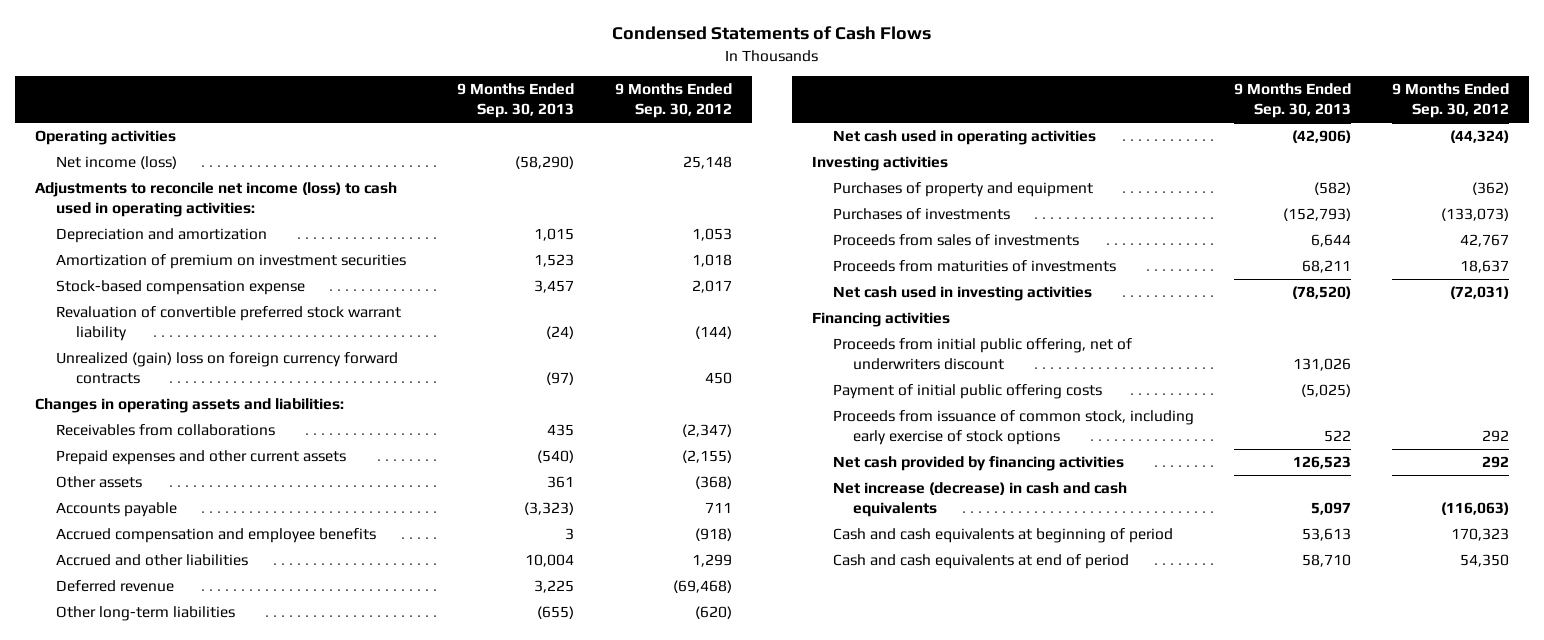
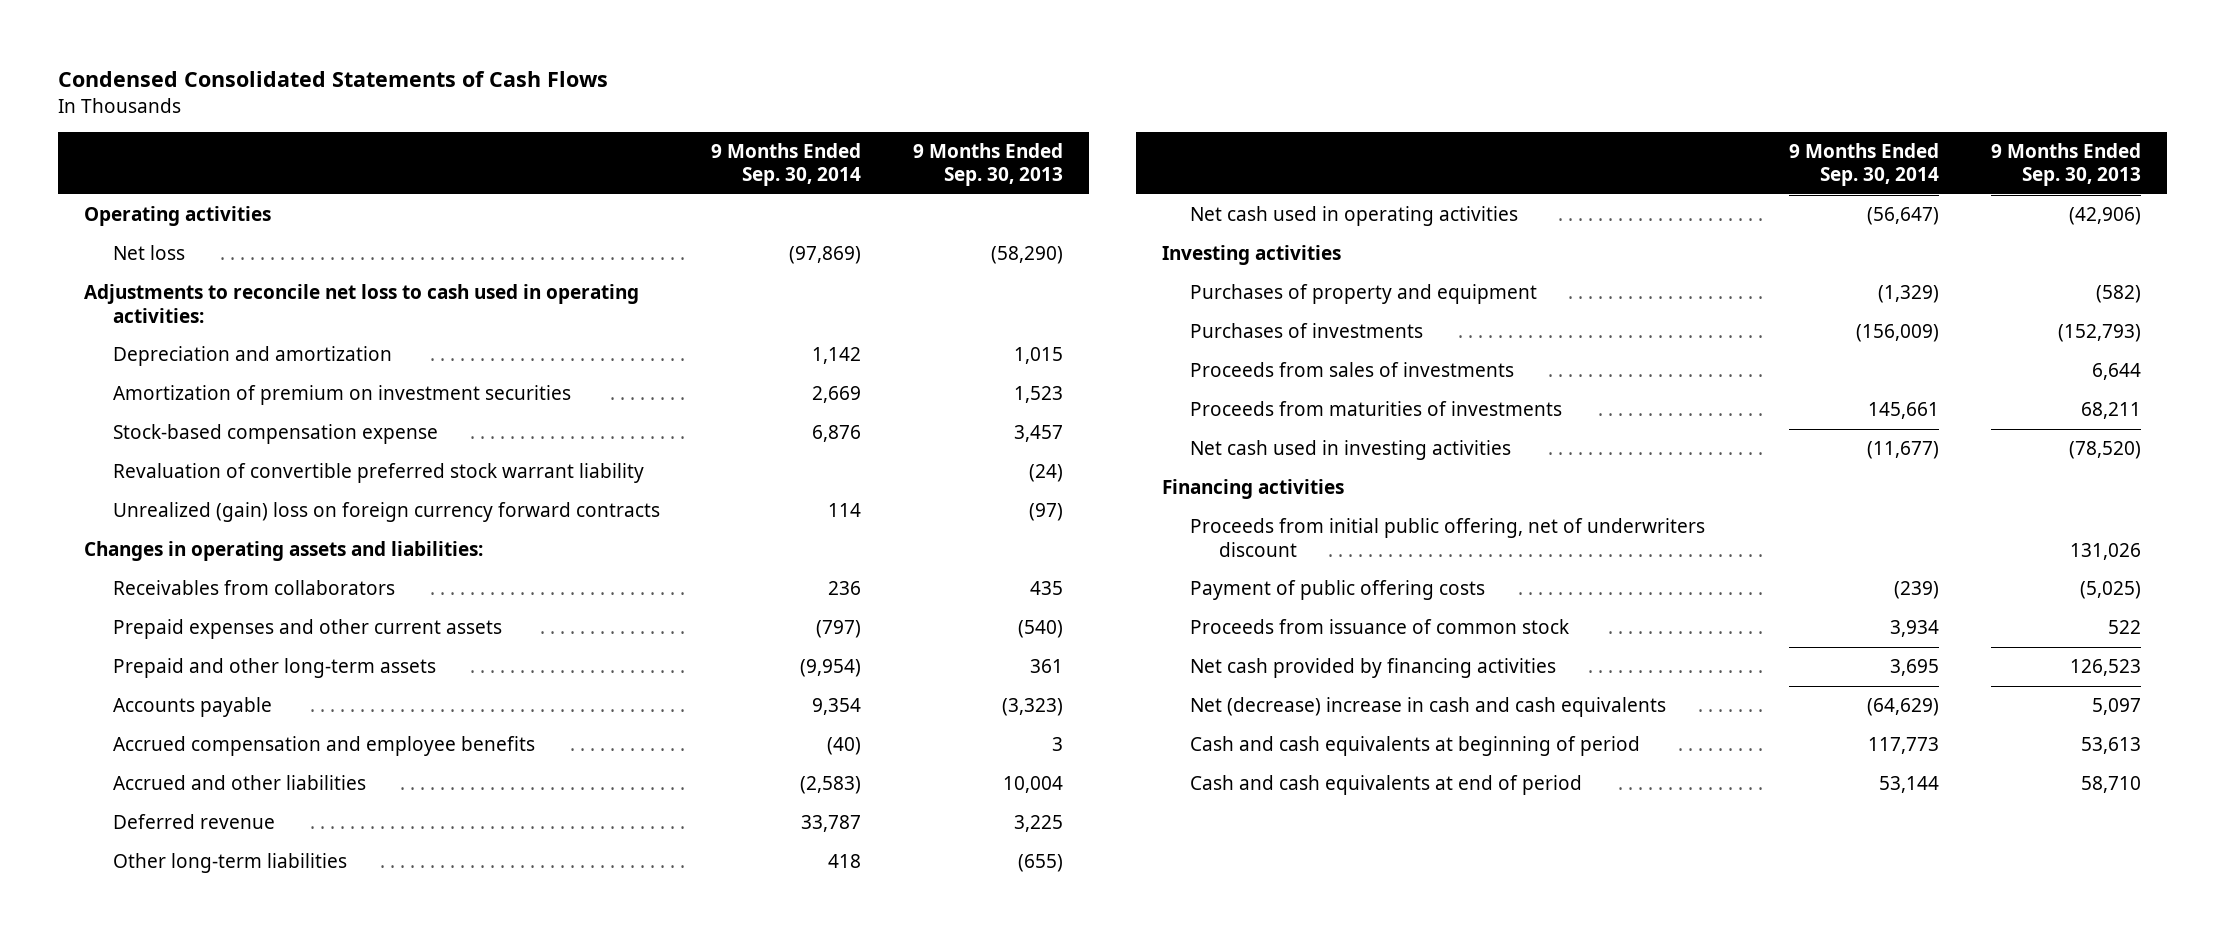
- Condensed Statements of Cash Flows
+ Condensed Consolidated Statements of Cash Flows
- | 9 Months Ended Sep. 30, 2013 | 9 Months Ended Sep. 30, 2012
+ | 9 Months Ended Sep. 30, 2014 | 9 Months Ended Sep. 30, 2013
- Net income (loss) | (58,290) | 25,148
- Adjustments to reconcile net income (loss) to cash used in operating activities:
+ Net loss | (97,869) | (58,290)
+ Adjustments to reconcile net loss to cash used in operating activities:
- Receivables from collaborations | 435 | (2,347)
+ Receivables from collaborators | 236 | 435
- Other assets | 361 | (368)
+ Prepaid and other long-term assets | (9,954) | 361
- Payment of initial public offering costs | (5,025) |
- Proceeds from issuance of common stock, including early exercise of stock options | 522 | 292
+ Payment of public offering costs | (239) | (5,025)
+ Proceeds from issuance of common stock | 3,934 | 522
- Net increase (decrease) in cash and cash equivalents | 5,097 | (116,063)
+ Net (decrease) increase in cash and cash equivalents | (64,629) | 5,097

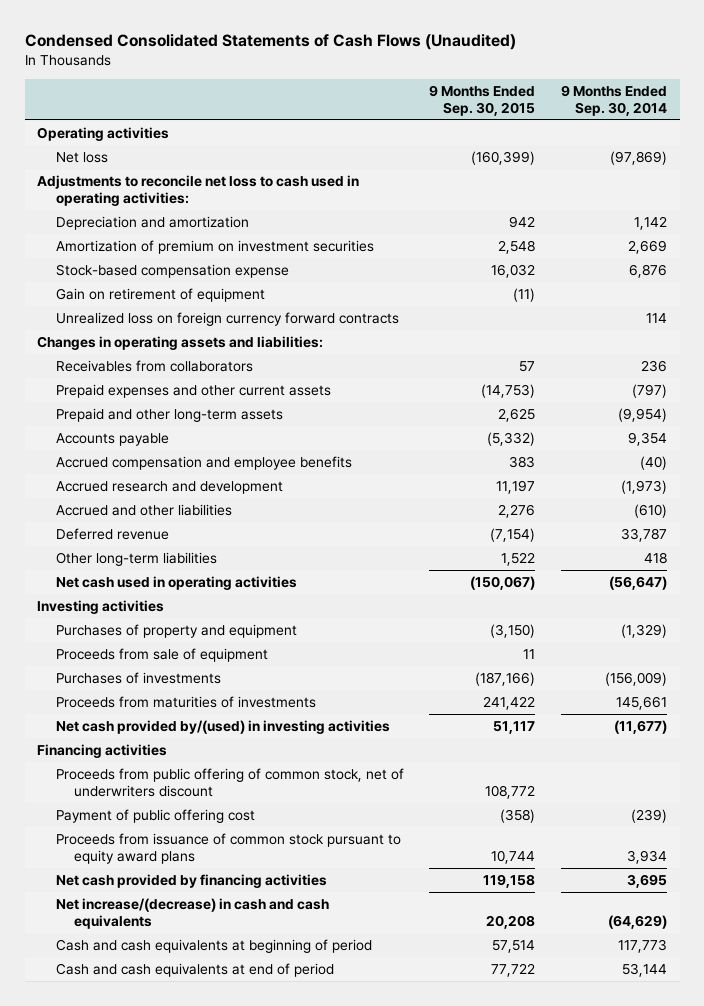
- Condensed Consolidated Statements of Cash Flows
+ Condensed Consolidated Statements of Cash Flows (Unaudited)
- | 9 Months Ended Sep. 30, 2014 | 9 Months Ended Sep. 30, 2013
+ | 9 Months Ended Sep. 30, 2015 | 9 Months Ended Sep. 30, 2014
- Revaluation of convertible preferred stock warrant liability | | (24)
- Unrealized (gain) loss on foreign currency forward contracts | 114 | (97)
+ Gain on retirement of equipment | (11) |
+ Unrealized loss on foreign currency forward contracts | | 114
- Accrued and other liabilities | (2,583) | 10,004
+ Accrued research and development | 11,197 | (1,973)
+ Accrued and other liabilities | 2,276 | (610)
+ Proceeds from sale of equipment | 11 |
- Proceeds from sales of investments | | 6,644
- Net cash used in investing activities | (11,677) | (78,520)
+ Net cash provided by/(used) in investing activities | 51,117 | (11,677)
- Proceeds from initial public offering, net of underwriters discount | | 131,026
- Payment of public offering costs | (239) | (5,025)
- Proceeds from issuance of common stock | 3,934 | 522
+ Proceeds from public offering of common stock, net of underwriters discount | 108,772 |
+ Payment of public offering cost | (358) | (239)
+ Proceeds from issuance of common stock pursuant to equity award plans | 10,744 | 3,934
- Net (decrease) increase in cash and cash equivalents | (64,629) | 5,097
+ Net increase/(decrease) in cash and cash equivalents | 20,208 | (64,629)

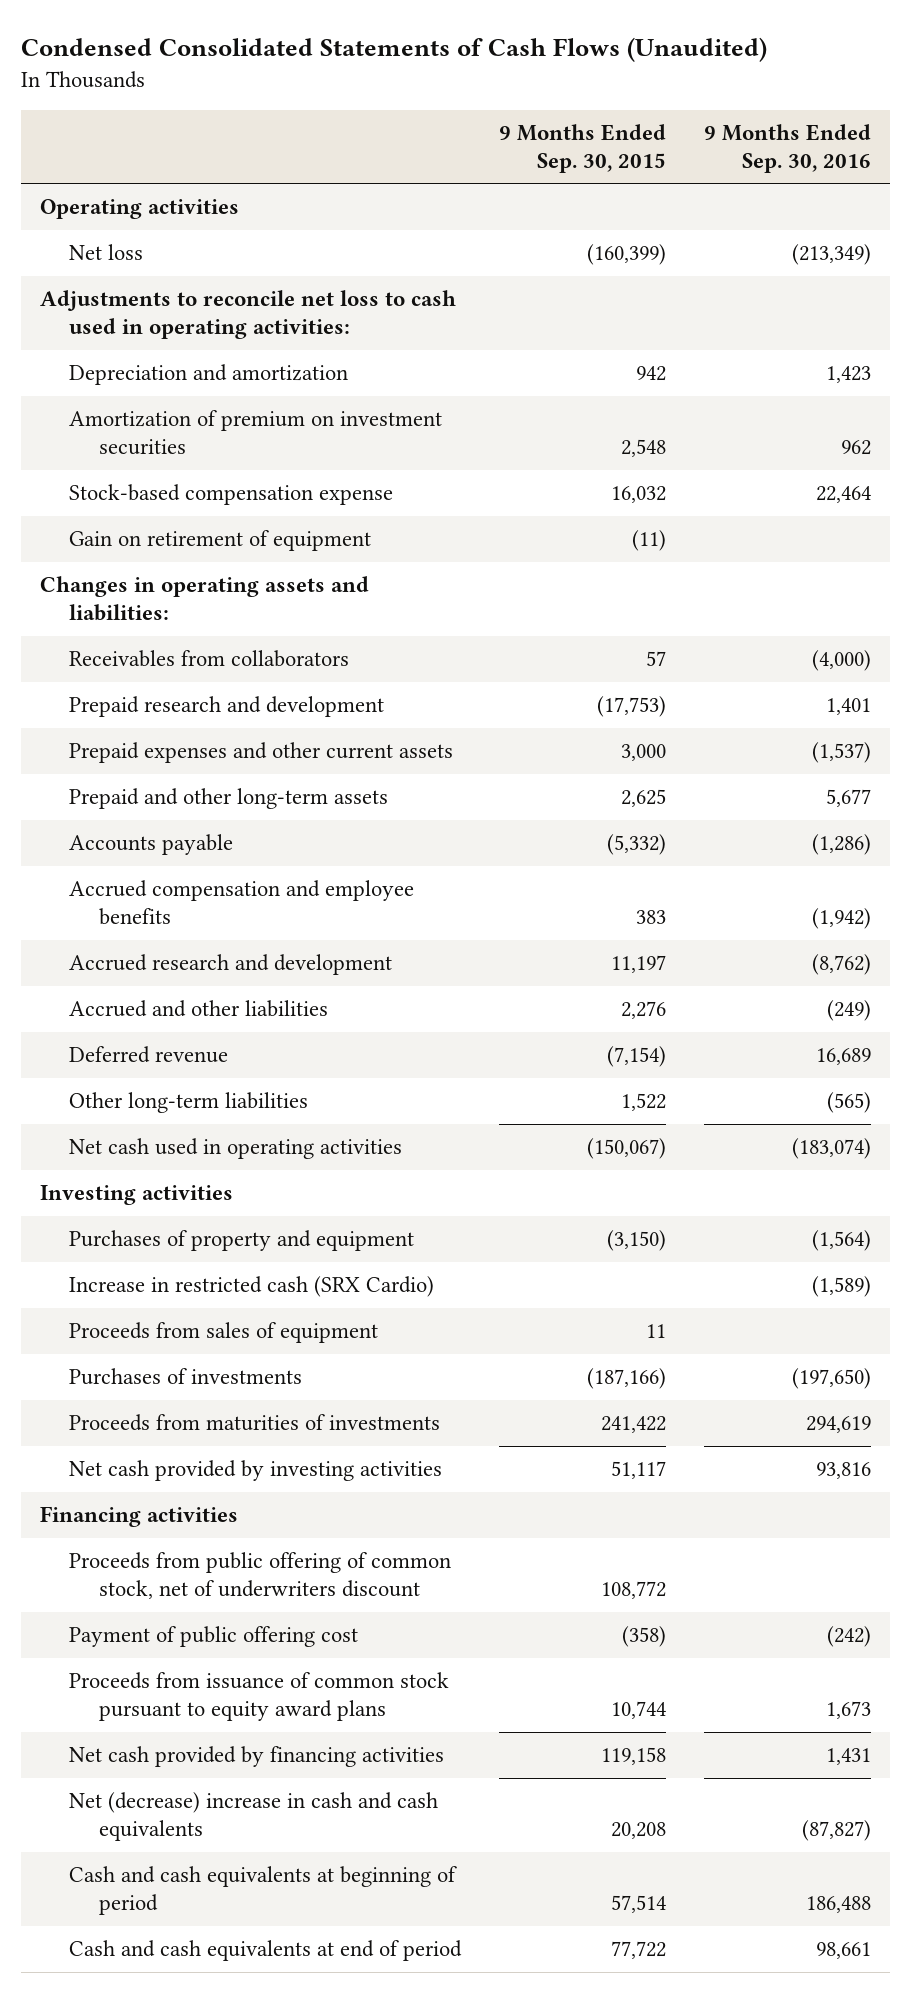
- | 9 Months Ended Sep. 30, 2015 | 9 Months Ended Sep. 30, 2014
+ | 9 Months Ended Sep. 30, 2015 | 9 Months Ended Sep. 30, 2016
- Unrealized loss on foreign currency forward contracts | | 114
- Prepaid expenses and other current assets | (14,753) | (797)
+ Prepaid research and development | (17,753) | 1,401
+ Prepaid expenses and other current assets | 3,000 | (1,537)
- Proceeds from sale of equipment | 11 |
+ Increase in restricted cash (SRX Cardio) | | (1,589)
+ Proceeds from sales of equipment | 11 |
- Net cash provided by/(used) in investing activities | 51,117 | (11,677)
+ Net cash provided by investing activities | 51,117 | 93,816
- Net increase/(decrease) in cash and cash equivalents | 20,208 | (64,629)
+ Net (decrease) increase in cash and cash equivalents | 20,208 | (87,827)

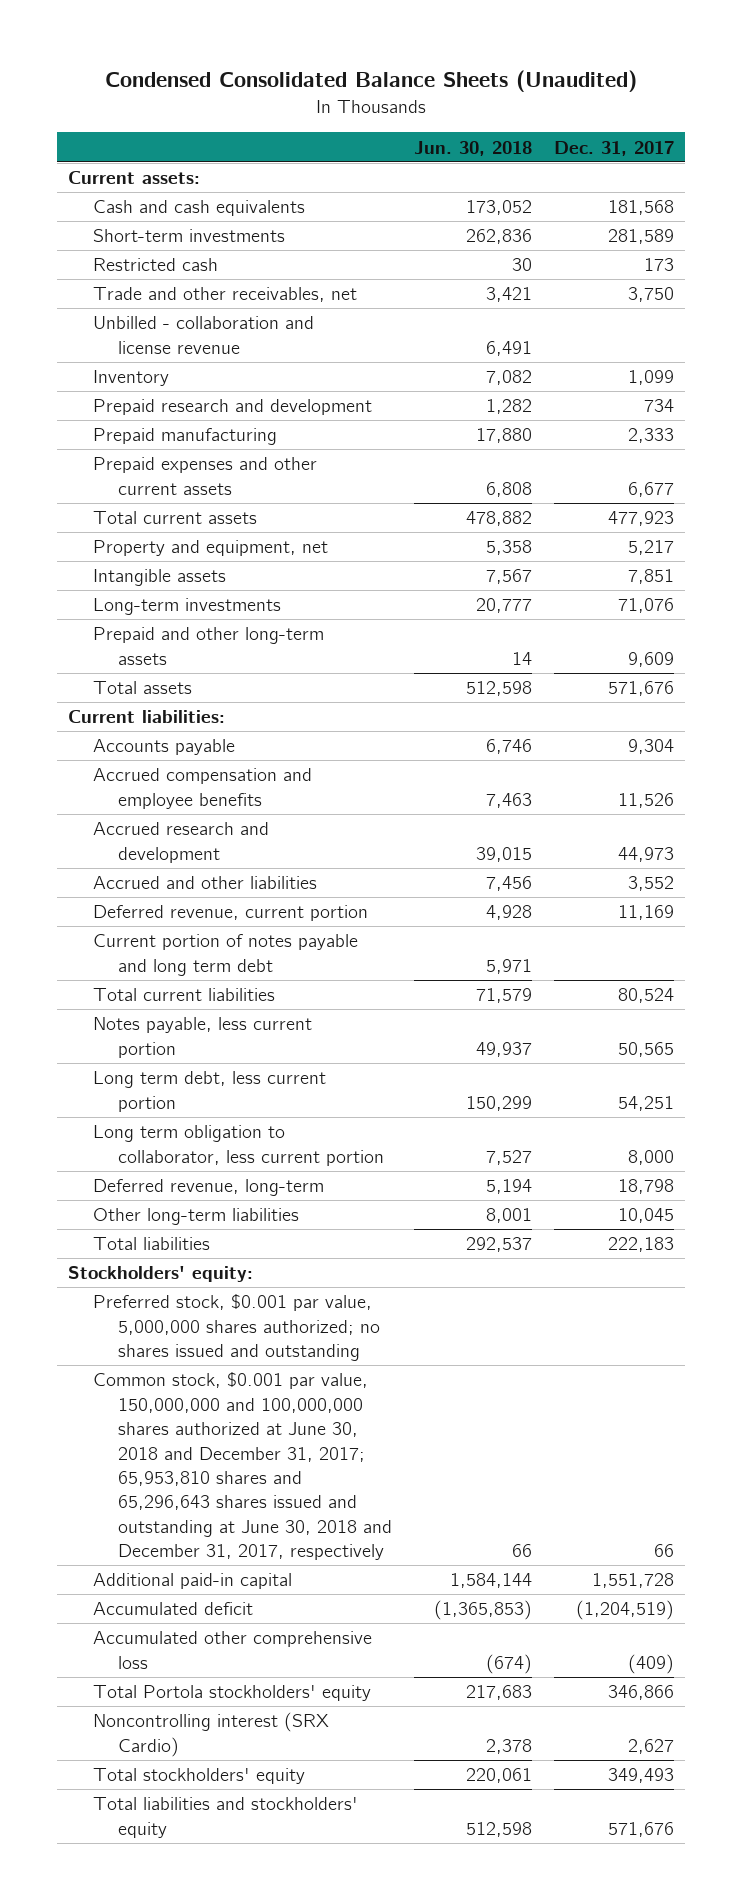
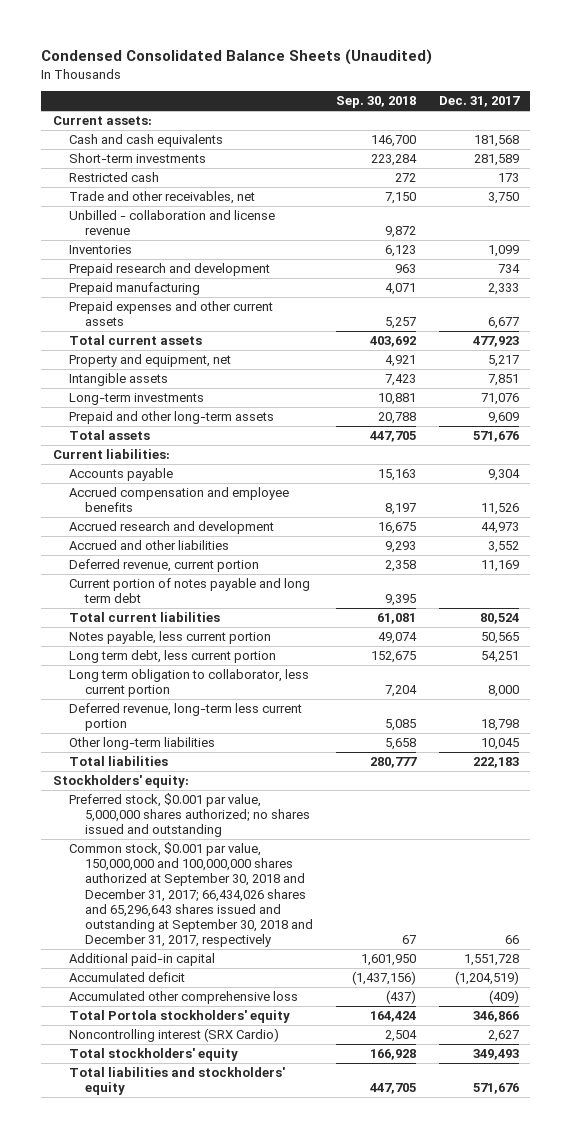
- | Jun. 30, 2018 | Dec. 31, 2017
+ | Sep. 30, 2018 | Dec. 31, 2017
- Inventory | 7,082 | 1,099
+ Inventories | 6,123 | 1,099
- Deferred revenue, long-term | 5,194 | 18,798
+ Deferred revenue, long-term less current portion | 5,085 | 18,798
- Common stock, $0.001 par value, 150,000,000 and 100,000,000 shares authorized at June 30, 2018 and December 31, 2017; 65,953,810 shares and 65,296,643 shares issued and outstanding at June 30, 2018 and December 31, 2017, respectively | 66 | 66
+ Common stock, $0.001 par value, 150,000,000 and 100,000,000 shares authorized at September 30, 2018 and December 31, 2017; 66,434,026 shares and 65,296,643 shares issued and outstanding at September 30, 2018 and December 31, 2017, respectively | 67 | 66

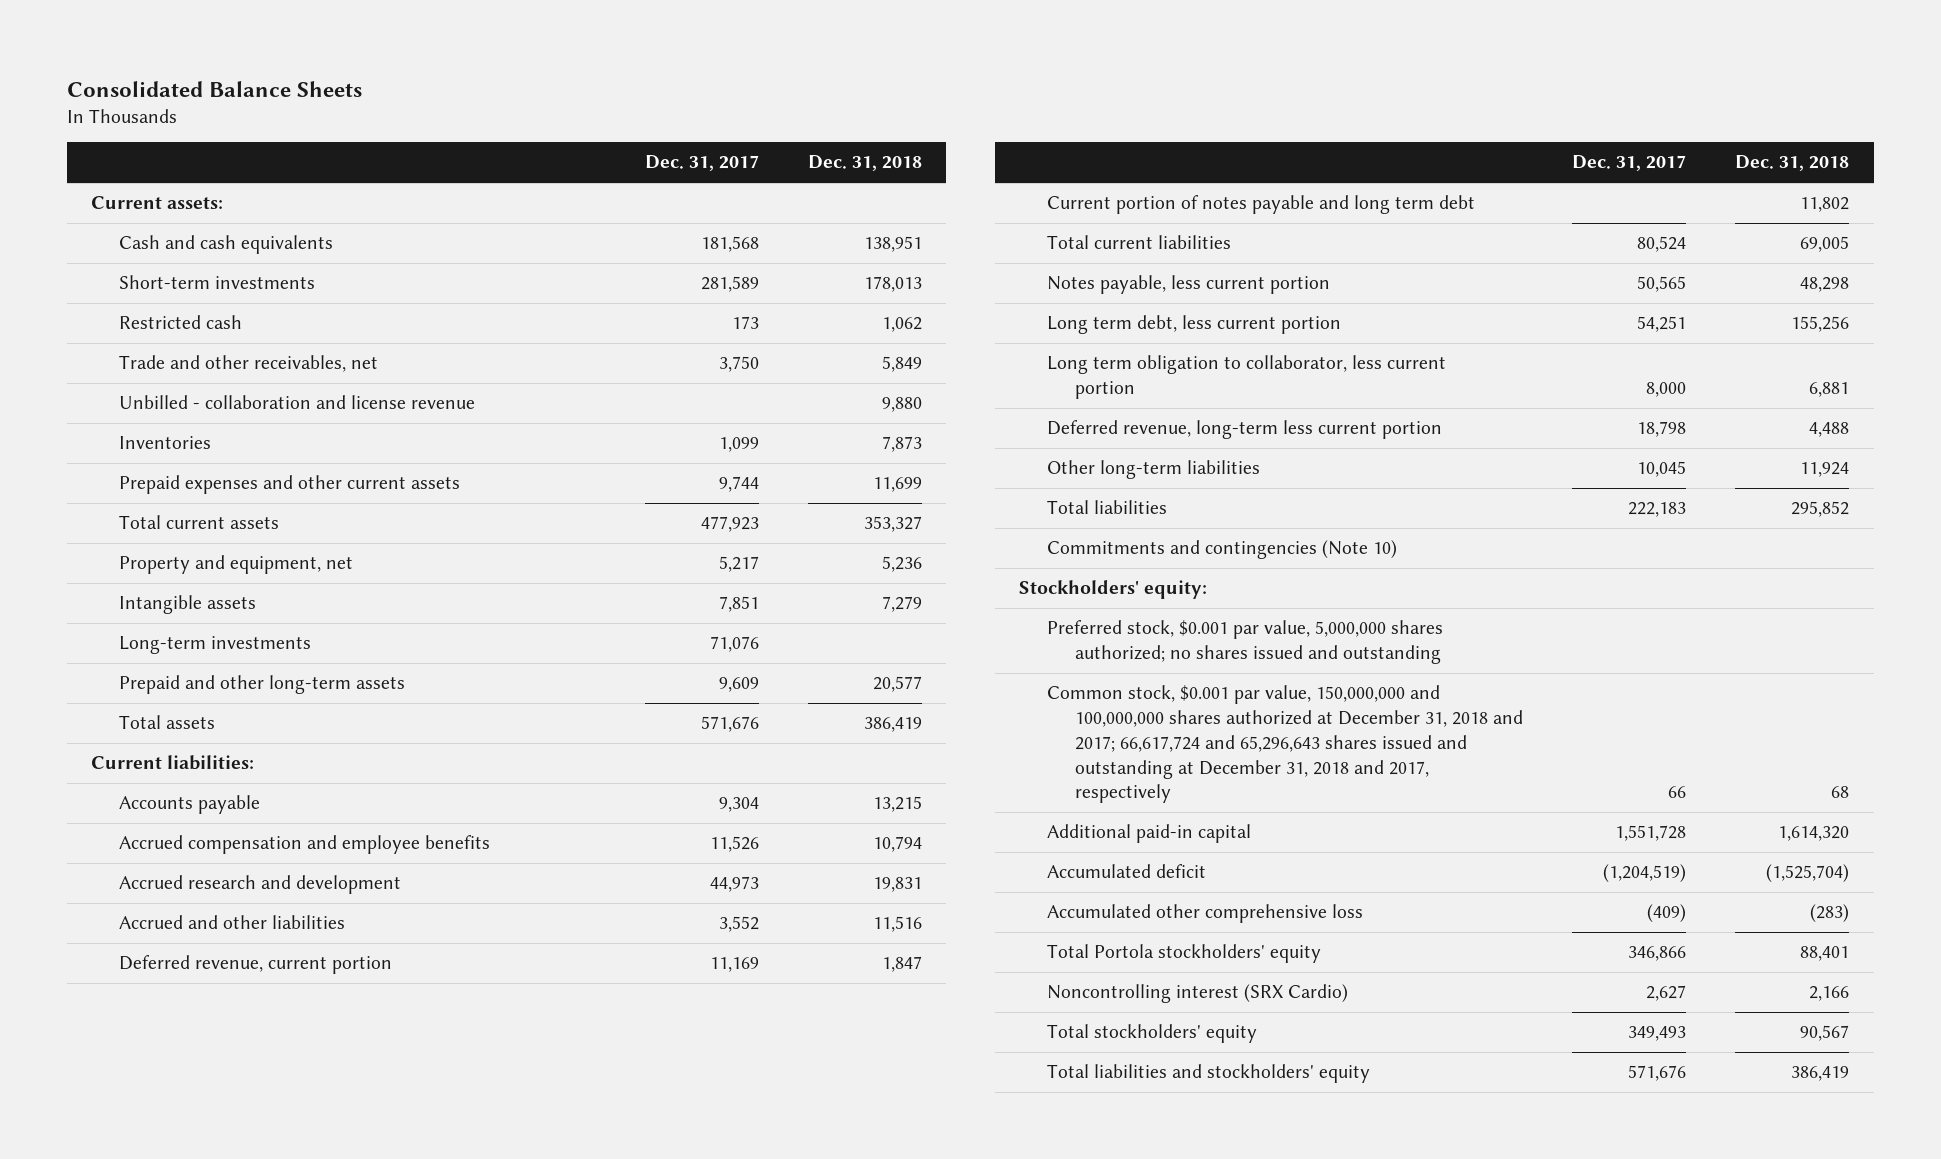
- Condensed Consolidated Balance Sheets (Unaudited)
+ Consolidated Balance Sheets
- | Sep. 30, 2018 | Dec. 31, 2017
+ | Dec. 31, 2017 | Dec. 31, 2018
- Prepaid research and development | 963 | 734
- Prepaid manufacturing | 4,071 | 2,333
- Prepaid expenses and other current assets | 5,257 | 6,677
+ Prepaid expenses and other current assets | 9,744 | 11,699
+ Commitments and contingencies (Note 10)
- Common stock, $0.001 par value, 150,000,000 and 100,000,000 shares authorized at September 30, 2018 and December 31, 2017; 66,434,026 shares and 65,296,643 shares issued and outstanding at September 30, 2018 and December 31, 2017, respectively | 67 | 66
+ Common stock, $0.001 par value, 150,000,000 and 100,000,000 shares authorized at December 31, 2018 and 2017; 66,617,724 and 65,296,643 shares issued and outstanding at December 31, 2018 and 2017, respectively | 66 | 68

